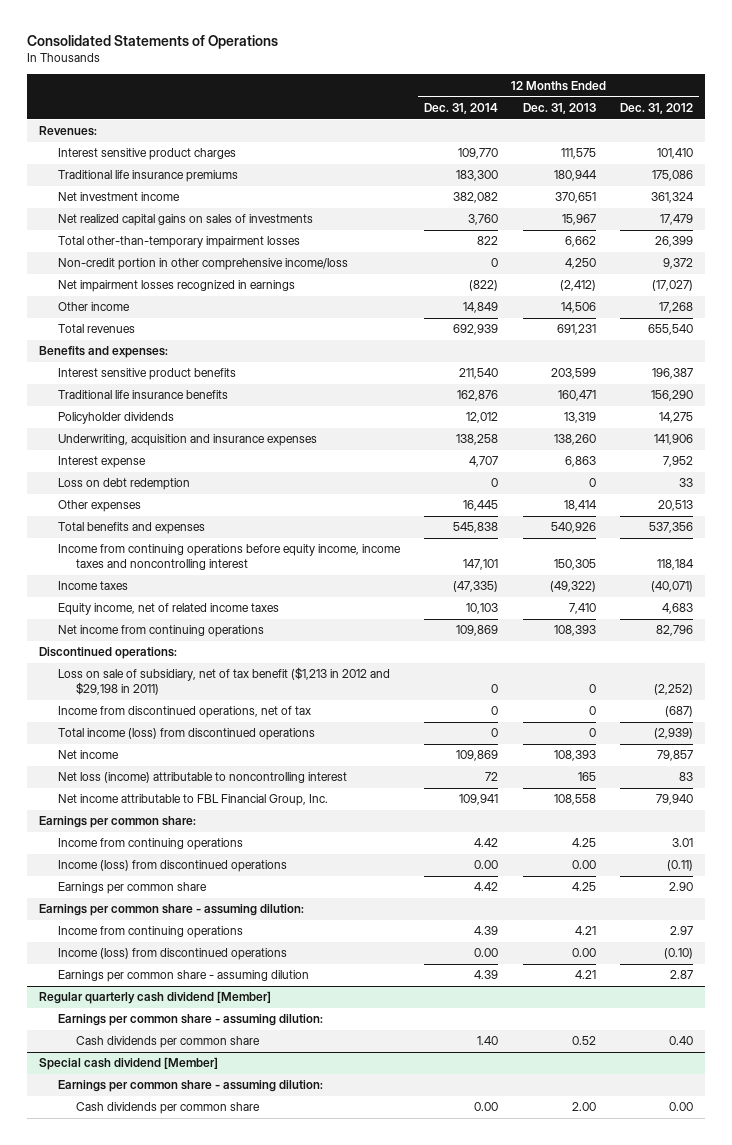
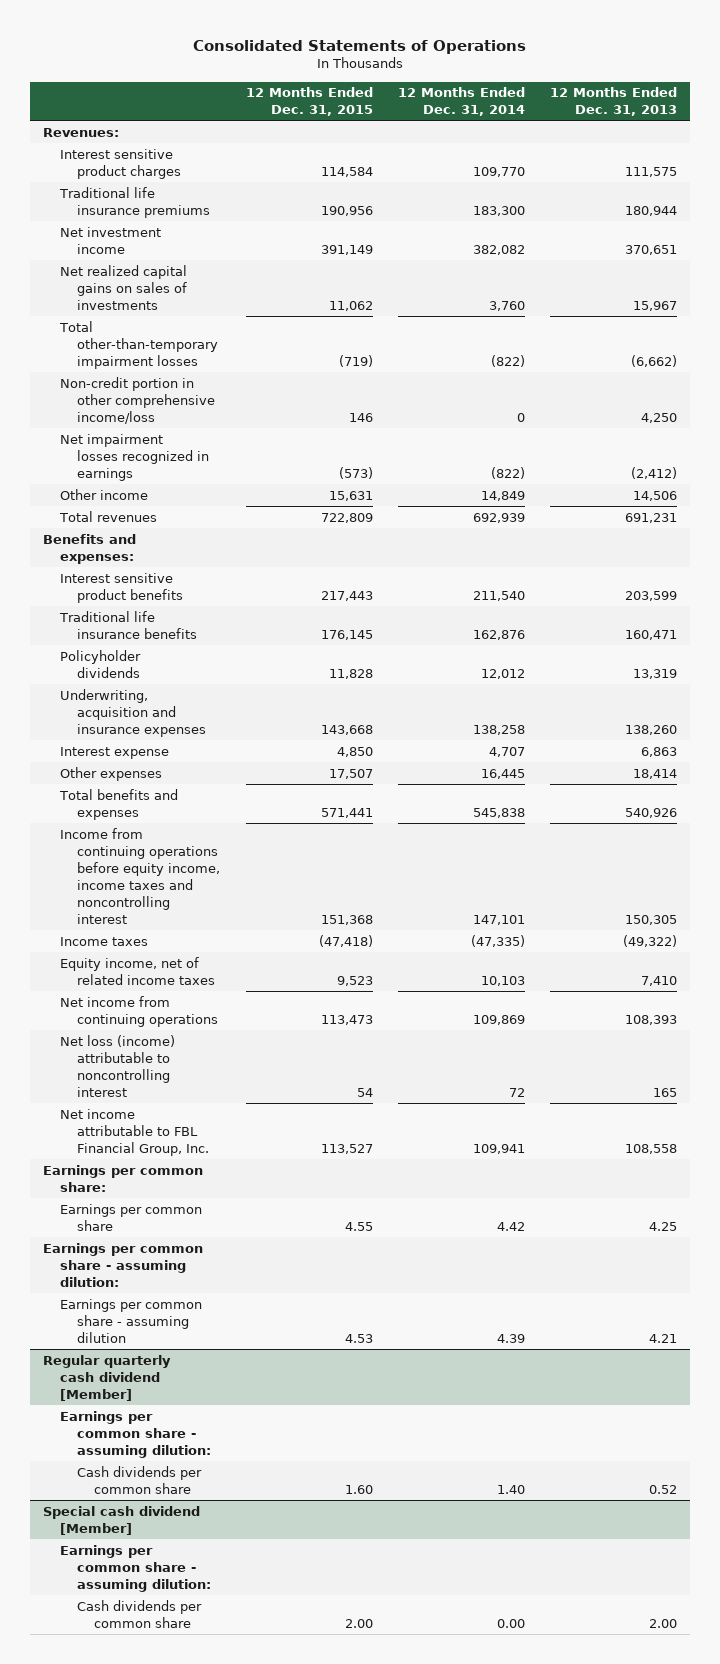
- | 12 Months Ended Dec. 31, 2014 | 12 Months Ended Dec. 31, 2013 | 12 Months Ended Dec. 31, 2012
+ | 12 Months Ended Dec. 31, 2015 | 12 Months Ended Dec. 31, 2014 | 12 Months Ended Dec. 31, 2013
- Total other-than-temporary impairment losses | 822 | 6,662 | 26,399
+ Total other-than-temporary impairment losses | (719) | (822) | (6,662)
- Loss on debt redemption | 0 | 0 | 33
- Discontinued operations:
- Loss on sale of subsidiary, net of tax benefit ($1,213 in 2012 and $29,198 in 2011) | 0 | 0 | (2,252)
- Income from discontinued operations, net of tax | 0 | 0 | (687)
- Total income (loss) from discontinued operations | 0 | 0 | (2,939)
- Net income | 109,869 | 108,393 | 79,857
- Income from continuing operations | 4.42 | 4.25 | 3.01
- Income (loss) from discontinued operations | 0.00 | 0.00 | (0.11)
- Income from continuing operations | 4.39 | 4.21 | 2.97
- Income (loss) from discontinued operations | 0.00 | 0.00 | (0.10)

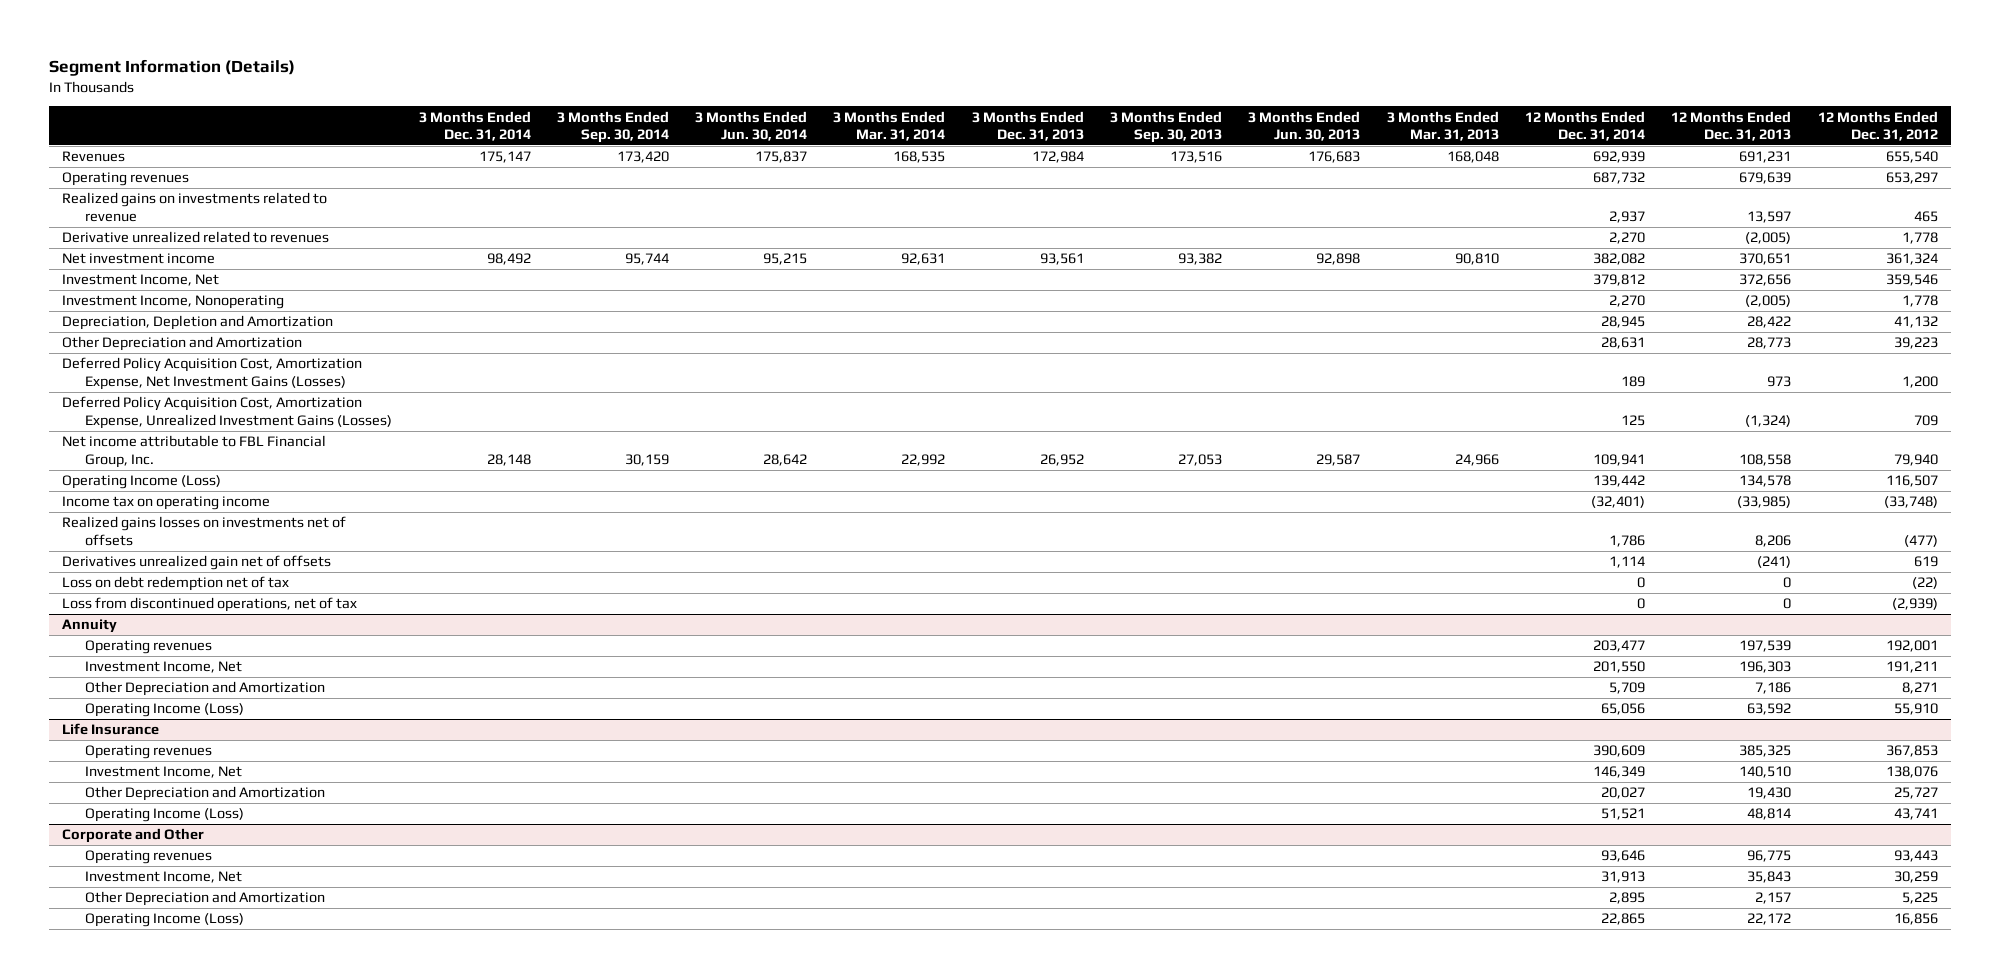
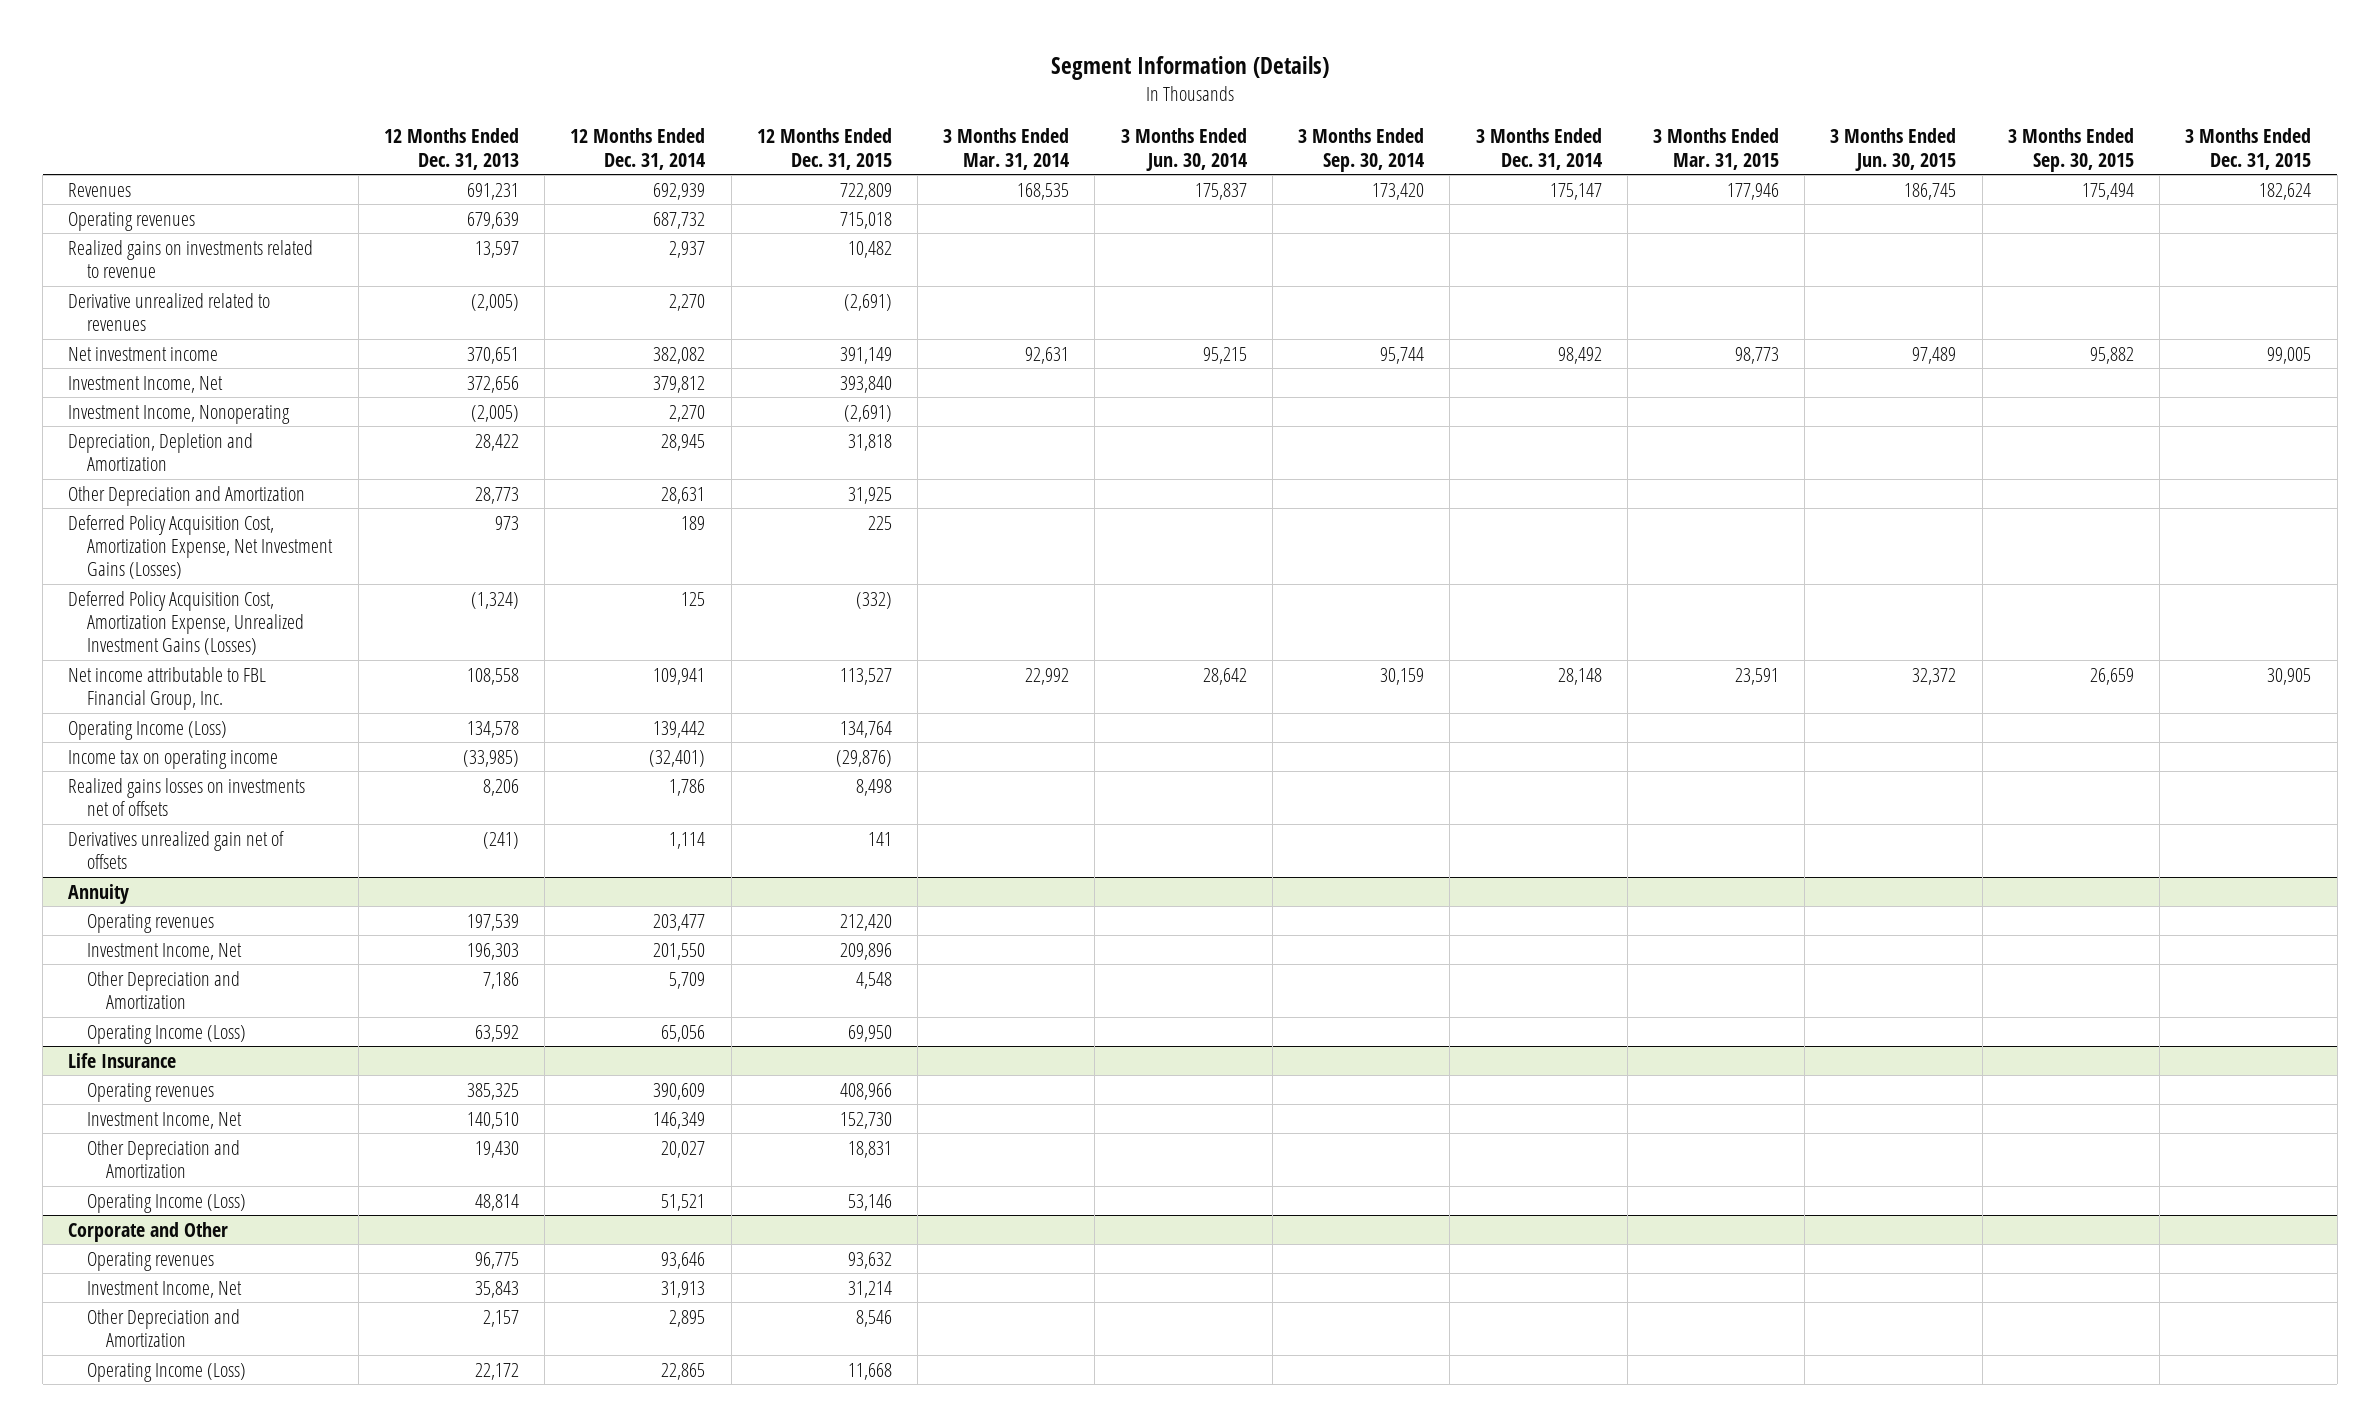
- | 3 Months Ended Dec. 31, 2014 | 3 Months Ended Sep. 30, 2014 | 3 Months Ended Jun. 30, 2014 | 3 Months Ended Mar. 31, 2014 | 3 Months Ended Dec. 31, 2013 | 3 Months Ended Sep. 30, 2013 | 3 Months Ended Jun. 30, 2013 | 3 Months Ended Mar. 31, 2013 | 12 Months Ended Dec. 31, 2014 | 12 Months Ended Dec. 31, 2013 | 12 Months Ended Dec. 31, 2012
+ | 12 Months Ended Dec. 31, 2013 | 12 Months Ended Dec. 31, 2014 | 12 Months Ended Dec. 31, 2015 | 3 Months Ended Mar. 31, 2014 | 3 Months Ended Jun. 30, 2014 | 3 Months Ended Sep. 30, 2014 | 3 Months Ended Dec. 31, 2014 | 3 Months Ended Mar. 31, 2015 | 3 Months Ended Jun. 30, 2015 | 3 Months Ended Sep. 30, 2015 | 3 Months Ended Dec. 31, 2015
- Loss on debt redemption net of tax | | | | | | | | | 0 | 0 | (22)
- Loss from discontinued operations, net of tax | | | | | | | | | 0 | 0 | (2,939)

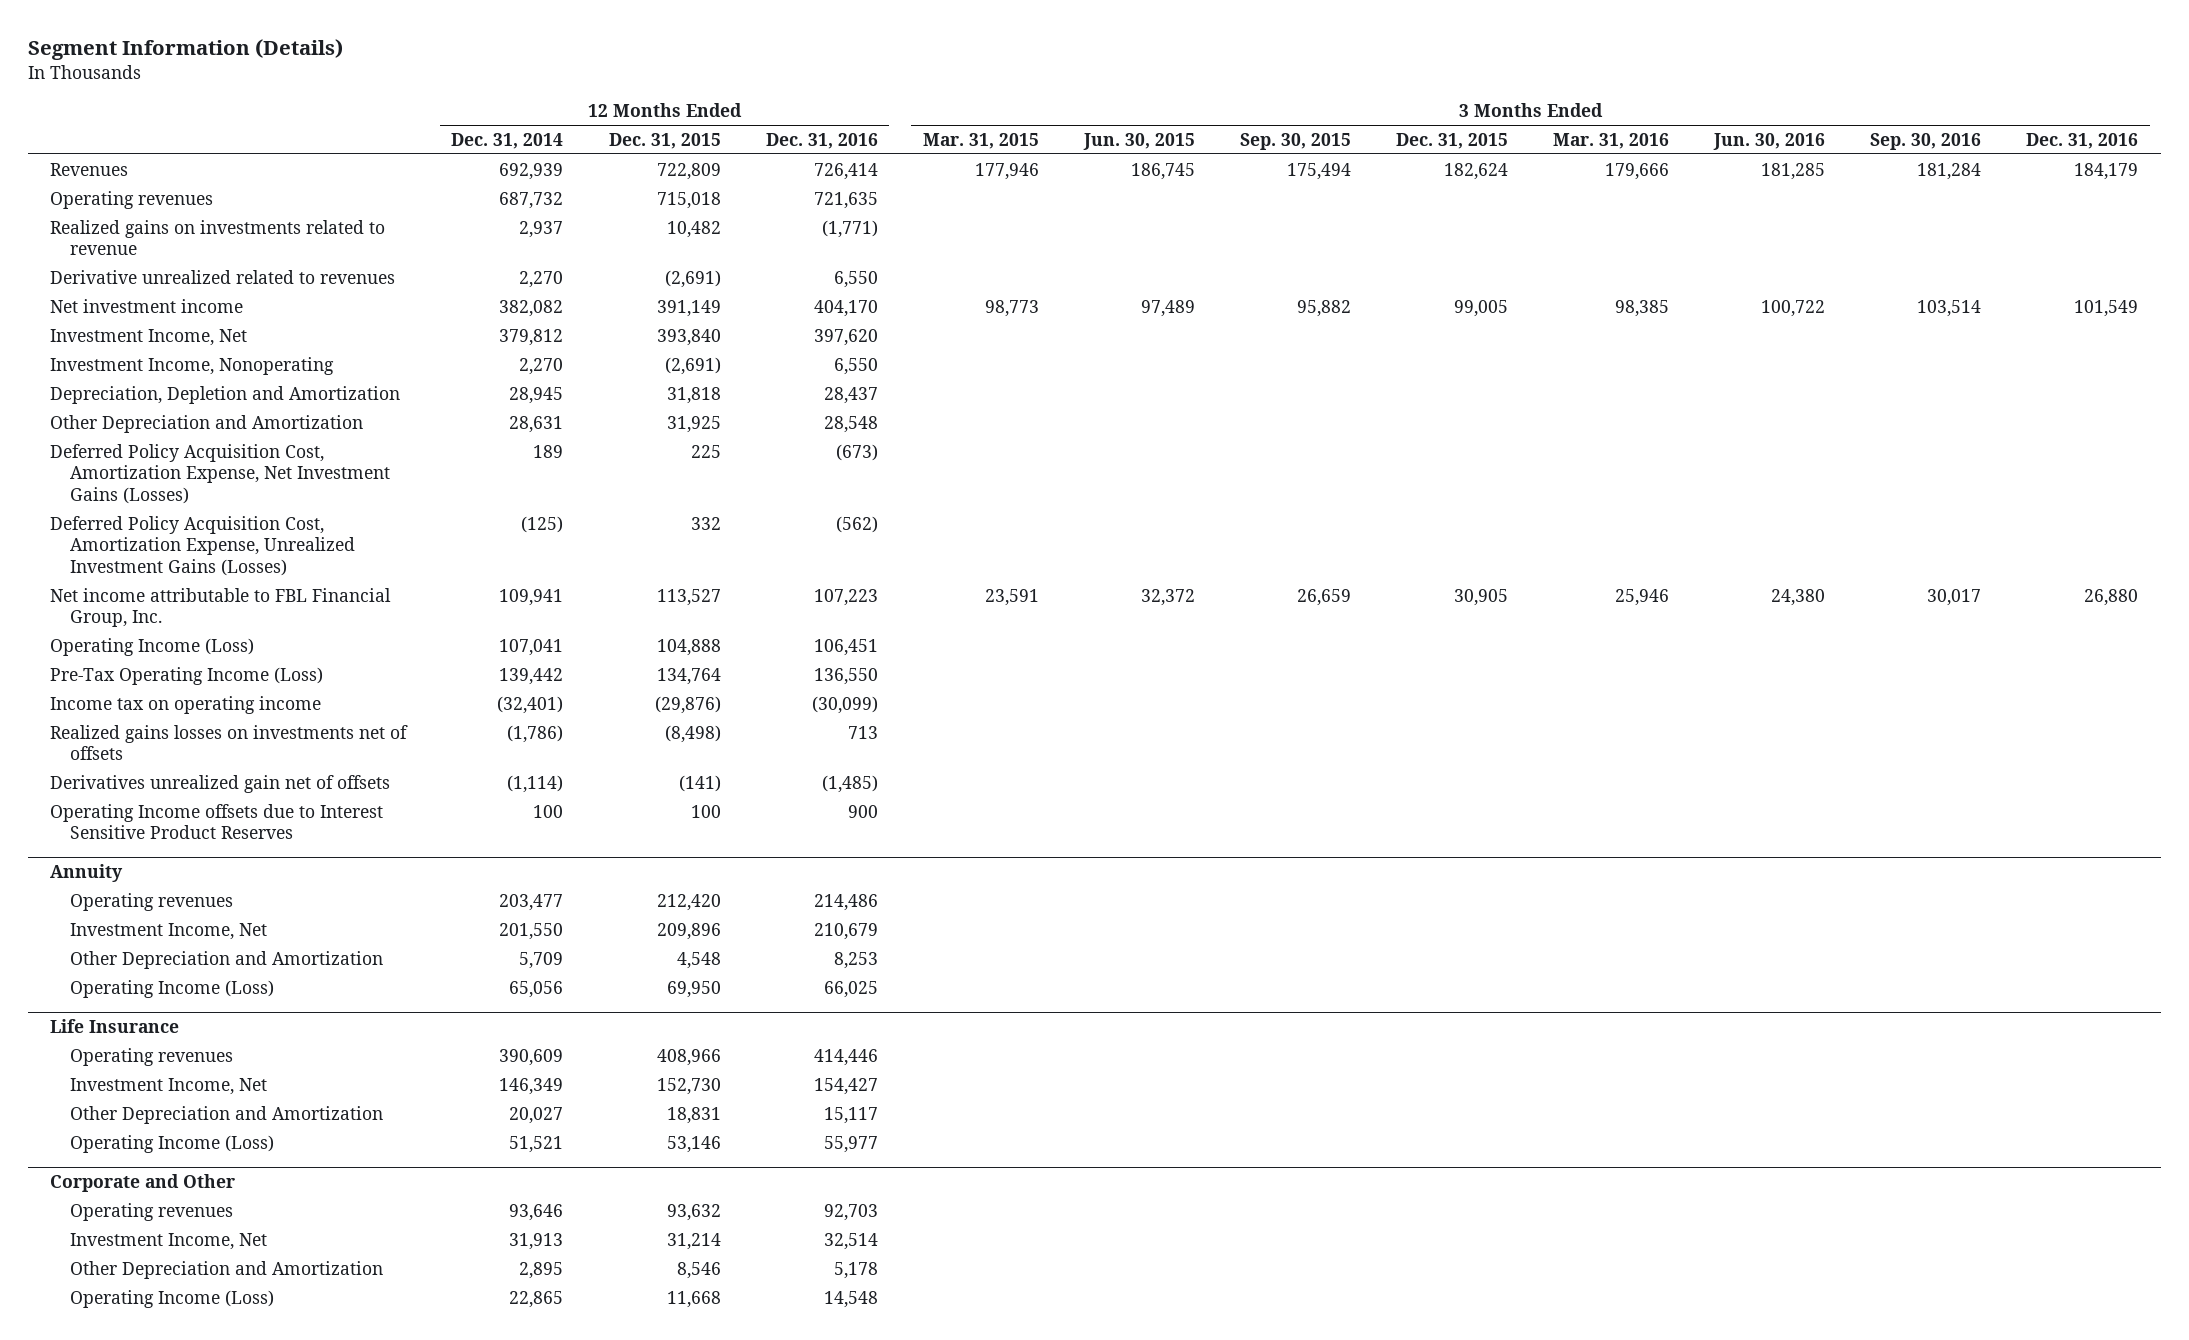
- | 12 Months Ended Dec. 31, 2013 | 12 Months Ended Dec. 31, 2014 | 12 Months Ended Dec. 31, 2015 | 3 Months Ended Mar. 31, 2014 | 3 Months Ended Jun. 30, 2014 | 3 Months Ended Sep. 30, 2014 | 3 Months Ended Dec. 31, 2014 | 3 Months Ended Mar. 31, 2015 | 3 Months Ended Jun. 30, 2015 | 3 Months Ended Sep. 30, 2015 | 3 Months Ended Dec. 31, 2015
+ | 12 Months Ended Dec. 31, 2014 | 12 Months Ended Dec. 31, 2015 | 12 Months Ended Dec. 31, 2016 | 3 Months Ended Mar. 31, 2015 | 3 Months Ended Jun. 30, 2015 | 3 Months Ended Sep. 30, 2015 | 3 Months Ended Dec. 31, 2015 | 3 Months Ended Mar. 31, 2016 | 3 Months Ended Jun. 30, 2016 | 3 Months Ended Sep. 30, 2016 | 3 Months Ended Dec. 31, 2016
- Deferred Policy Acquisition Cost, Amortization Expense, Unrealized Investment Gains (Losses) | (1,324) | 125 | (332) | | | | | | | |
+ Deferred Policy Acquisition Cost, Amortization Expense, Unrealized Investment Gains (Losses) | (125) | 332 | (562) | | | | | | | |
- Operating Income (Loss) | 134,578 | 139,442 | 134,764 | | | | | | | |
+ Operating Income (Loss) | 107,041 | 104,888 | 106,451 | | | | | | | |
+ Pre-Tax Operating Income (Loss) | 139,442 | 134,764 | 136,550 | | | | | | | |
- Realized gains losses on investments net of offsets | 8,206 | 1,786 | 8,498 | | | | | | | |
- Derivatives unrealized gain net of offsets | (241) | 1,114 | 141 | | | | | | | |
+ Realized gains losses on investments net of offsets | (1,786) | (8,498) | 713 | | | | | | | |
+ Derivatives unrealized gain net of offsets | (1,114) | (141) | (1,485) | | | | | | | |
+ Operating Income offsets due to Interest Sensitive Product Reserves | 100 | 100 | 900 | | | | | | | |

